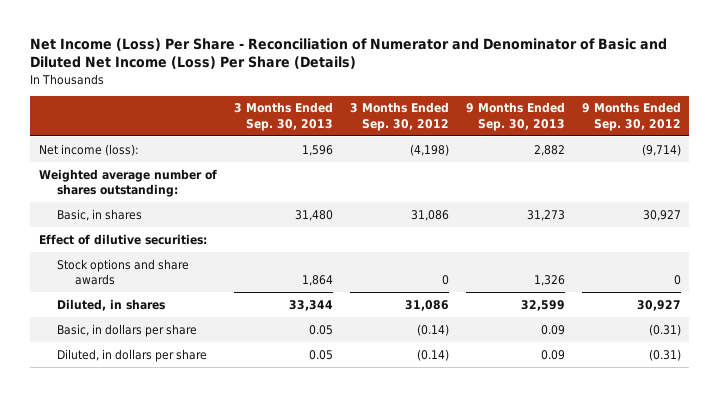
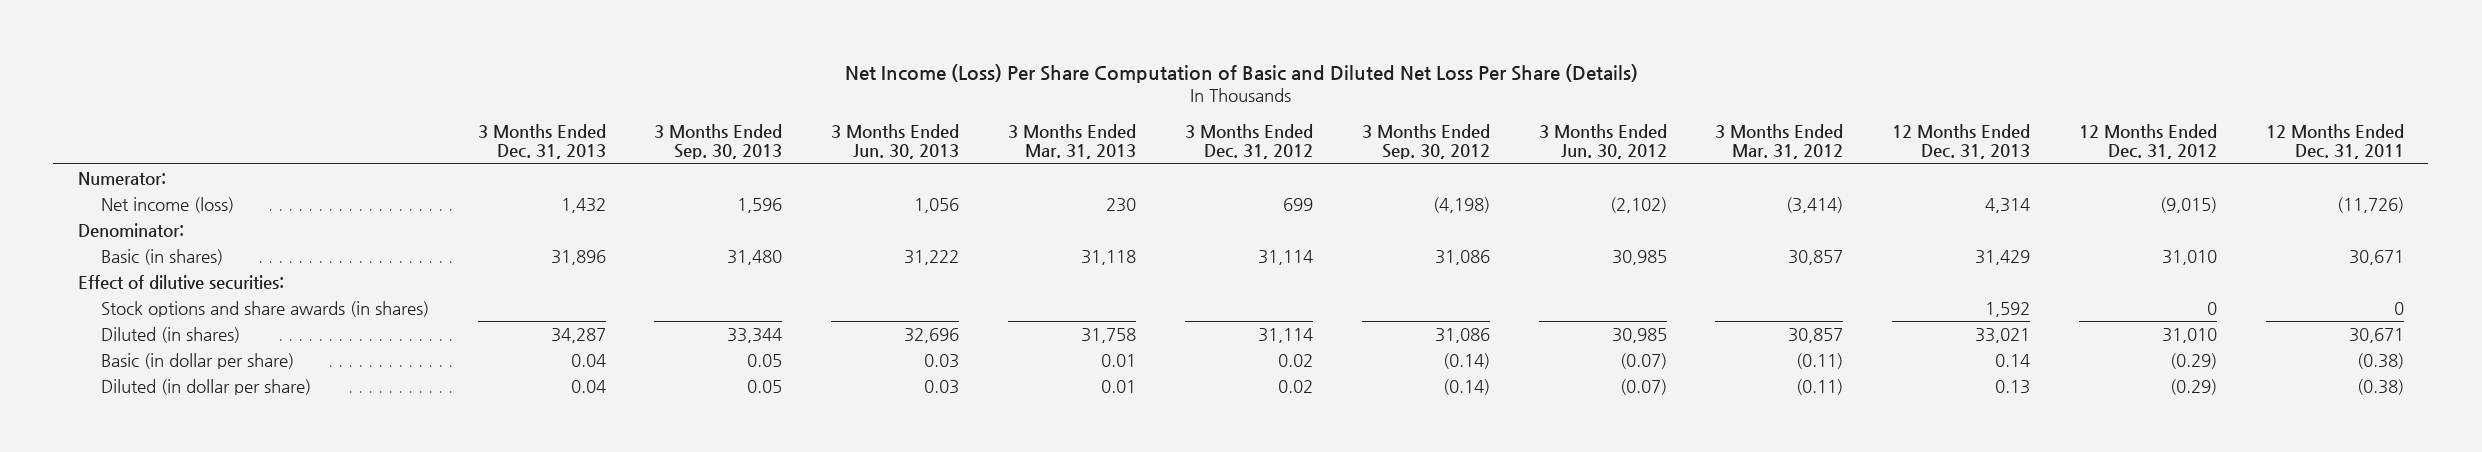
- Net Income (Loss) Per Share - Reconciliation of Numerator and Denominator of Basic and Diluted Net Income (Loss) Per Share (Details)
+ Net Income (Loss) Per Share Computation of Basic and Diluted Net Loss Per Share (Details)
- | 3 Months Ended Sep. 30, 2013 | 3 Months Ended Sep. 30, 2012 | 9 Months Ended Sep. 30, 2013 | 9 Months Ended Sep. 30, 2012
+ | 3 Months Ended Dec. 31, 2013 | 3 Months Ended Sep. 30, 2013 | 3 Months Ended Jun. 30, 2013 | 3 Months Ended Mar. 31, 2013 | 3 Months Ended Dec. 31, 2012 | 3 Months Ended Sep. 30, 2012 | 3 Months Ended Jun. 30, 2012 | 3 Months Ended Mar. 31, 2012 | 12 Months Ended Dec. 31, 2013 | 12 Months Ended Dec. 31, 2012 | 12 Months Ended Dec. 31, 2011
- Net income (loss): | 1,596 | (4,198) | 2,882 | (9,714)
- Weighted average number of shares outstanding:
- Basic, in shares | 31,480 | 31,086 | 31,273 | 30,927
+ Numerator:
+ Net income (loss) | 1,432 | 1,596 | 1,056 | 230 | 699 | (4,198) | (2,102) | (3,414) | 4,314 | (9,015) | (11,726)
+ Denominator:
+ Basic (in shares) | 31,896 | 31,480 | 31,222 | 31,118 | 31,114 | 31,086 | 30,985 | 30,857 | 31,429 | 31,010 | 30,671
- Stock options and share awards | 1,864 | 0 | 1,326 | 0
- Diluted, in shares | 33,344 | 31,086 | 32,599 | 30,927
- Basic, in dollars per share | 0.05 | (0.14) | 0.09 | (0.31)
- Diluted, in dollars per share | 0.05 | (0.14) | 0.09 | (0.31)
+ Stock options and share awards (in shares) | | | | | | | | | 1,592 | 0 | 0
+ Diluted (in shares) | 34,287 | 33,344 | 32,696 | 31,758 | 31,114 | 31,086 | 30,985 | 30,857 | 33,021 | 31,010 | 30,671
+ Basic (in dollar per share) | 0.04 | 0.05 | 0.03 | 0.01 | 0.02 | (0.14) | (0.07) | (0.11) | 0.14 | (0.29) | (0.38)
+ Diluted (in dollar per share) | 0.04 | 0.05 | 0.03 | 0.01 | 0.02 | (0.14) | (0.07) | (0.11) | 0.13 | (0.29) | (0.38)

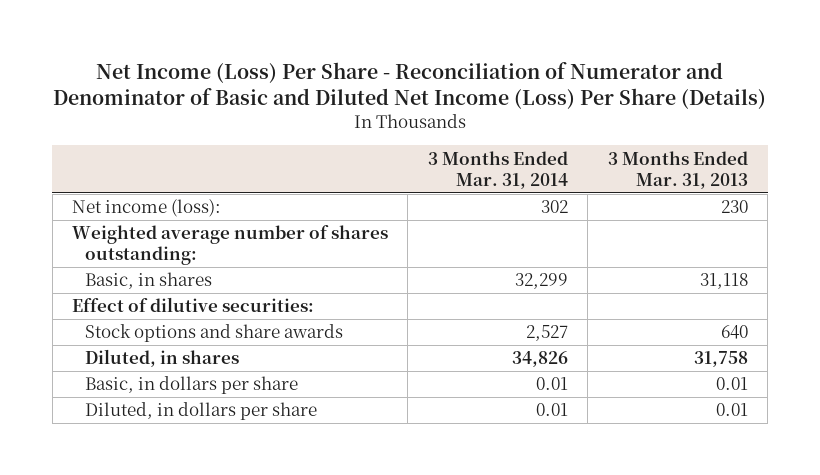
- Net Income (Loss) Per Share Computation of Basic and Diluted Net Loss Per Share (Details)
+ Net Income (Loss) Per Share - Reconciliation of Numerator and Denominator of Basic and Diluted Net Income (Loss) Per Share (Details)
- | 3 Months Ended Dec. 31, 2013 | 3 Months Ended Sep. 30, 2013 | 3 Months Ended Jun. 30, 2013 | 3 Months Ended Mar. 31, 2013 | 3 Months Ended Dec. 31, 2012 | 3 Months Ended Sep. 30, 2012 | 3 Months Ended Jun. 30, 2012 | 3 Months Ended Mar. 31, 2012 | 12 Months Ended Dec. 31, 2013 | 12 Months Ended Dec. 31, 2012 | 12 Months Ended Dec. 31, 2011
+ | 3 Months Ended Mar. 31, 2014 | 3 Months Ended Mar. 31, 2013
- Numerator:
- Net income (loss) | 1,432 | 1,596 | 1,056 | 230 | 699 | (4,198) | (2,102) | (3,414) | 4,314 | (9,015) | (11,726)
- Denominator:
- Basic (in shares) | 31,896 | 31,480 | 31,222 | 31,118 | 31,114 | 31,086 | 30,985 | 30,857 | 31,429 | 31,010 | 30,671
+ Net income (loss): | 302 | 230
+ Weighted average number of shares outstanding:
+ Basic, in shares | 32,299 | 31,118
- Stock options and share awards (in shares) | | | | | | | | | 1,592 | 0 | 0
- Diluted (in shares) | 34,287 | 33,344 | 32,696 | 31,758 | 31,114 | 31,086 | 30,985 | 30,857 | 33,021 | 31,010 | 30,671
- Basic (in dollar per share) | 0.04 | 0.05 | 0.03 | 0.01 | 0.02 | (0.14) | (0.07) | (0.11) | 0.14 | (0.29) | (0.38)
- Diluted (in dollar per share) | 0.04 | 0.05 | 0.03 | 0.01 | 0.02 | (0.14) | (0.07) | (0.11) | 0.13 | (0.29) | (0.38)
+ Stock options and share awards | 2,527 | 640
+ Diluted, in shares | 34,826 | 31,758
+ Basic, in dollars per share | 0.01 | 0.01
+ Diluted, in dollars per share | 0.01 | 0.01

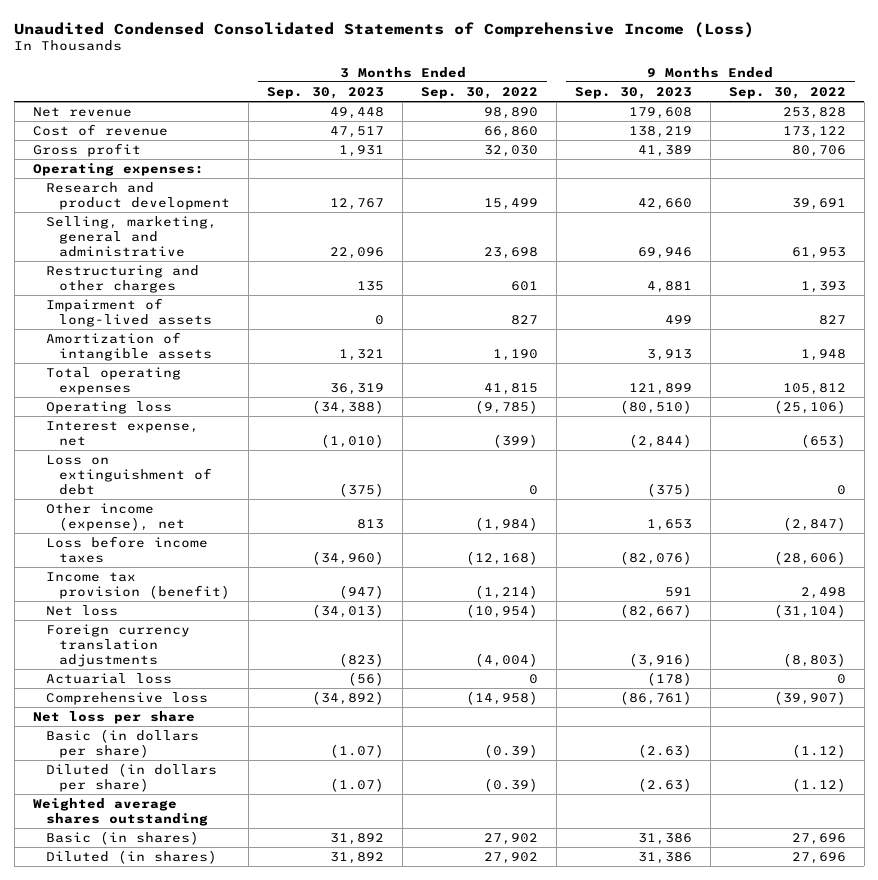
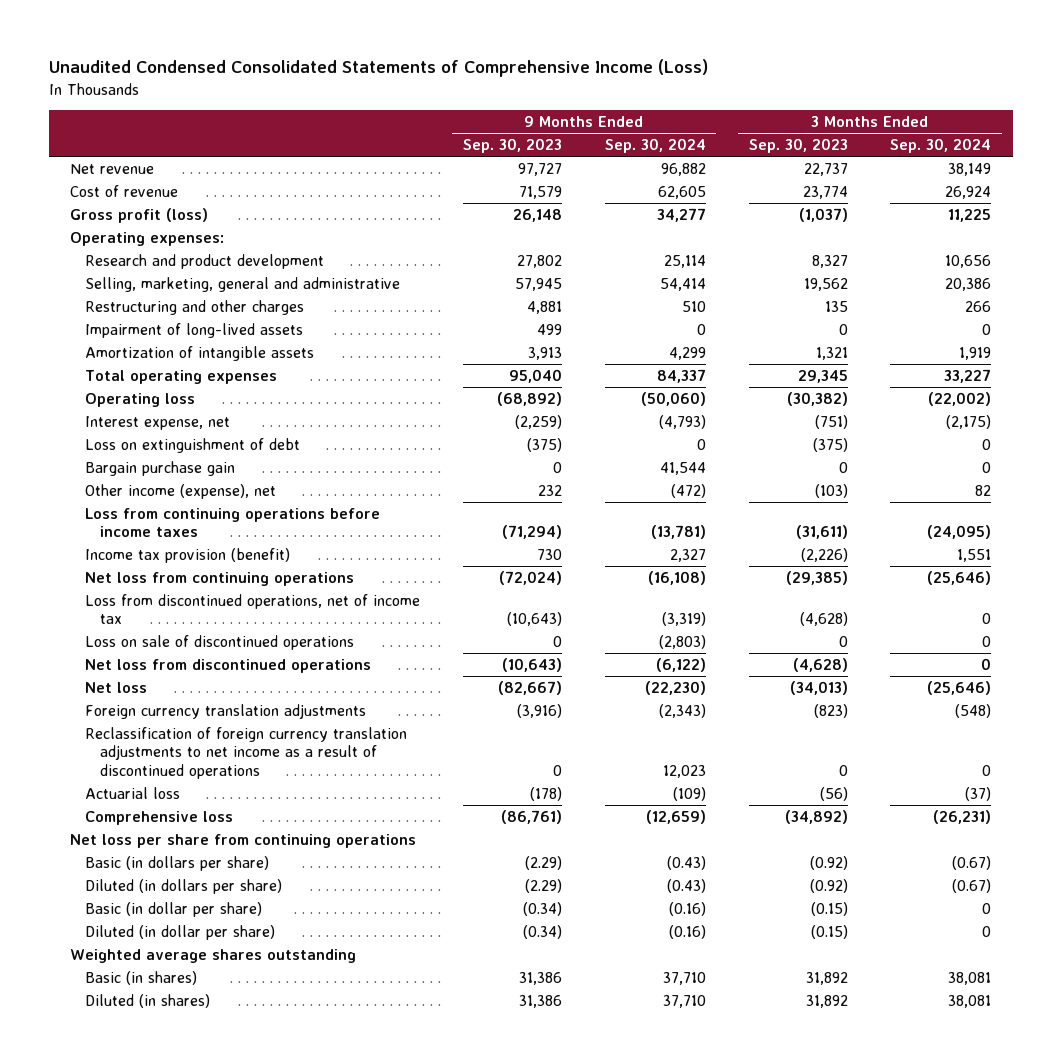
- | 3 Months Ended Sep. 30, 2023 | 3 Months Ended Sep. 30, 2022 | 9 Months Ended Sep. 30, 2023 | 9 Months Ended Sep. 30, 2022
+ | 9 Months Ended Sep. 30, 2023 | 9 Months Ended Sep. 30, 2024 | 3 Months Ended Sep. 30, 2023 | 3 Months Ended Sep. 30, 2024
- Net revenue | 49,448 | 98,890 | 179,608 | 253,828
- Cost of revenue | 47,517 | 66,860 | 138,219 | 173,122
- Gross profit | 1,931 | 32,030 | 41,389 | 80,706
+ Net revenue | 97,727 | 96,882 | 22,737 | 38,149
+ Cost of revenue | 71,579 | 62,605 | 23,774 | 26,924
+ Gross profit (loss) | 26,148 | 34,277 | (1,037) | 11,225
- Research and product development | 12,767 | 15,499 | 42,660 | 39,691
- Selling, marketing, general and administrative | 22,096 | 23,698 | 69,946 | 61,953
+ Research and product development | 27,802 | 25,114 | 8,327 | 10,656
+ Selling, marketing, general and administrative | 57,945 | 54,414 | 19,562 | 20,386
- Total operating expenses | 36,319 | 41,815 | 121,899 | 105,812
- Operating loss | (34,388) | (9,785) | (80,510) | (25,106)
- Interest expense, net | (1,010) | (399) | (2,844) | (653)
+ Total operating expenses | 95,040 | 84,337 | 29,345 | 33,227
+ Operating loss | (68,892) | (50,060) | (30,382) | (22,002)
+ Interest expense, net | (2,259) | (4,793) | (751) | (2,175)
- Other income (expense), net | 813 | (1,984) | 1,653 | (2,847)
- Loss before income taxes | (34,960) | (12,168) | (82,076) | (28,606)
- Income tax provision (benefit) | (947) | (1,214) | 591 | 2,498
+ Bargain purchase gain | 0 | 41,544 | 0 | 0
+ Other income (expense), net | 232 | (472) | (103) | 82
+ Loss from continuing operations before income taxes | (71,294) | (13,781) | (31,611) | (24,095)
+ Income tax provision (benefit) | 730 | 2,327 | (2,226) | 1,551
+ Net loss from continuing operations | (72,024) | (16,108) | (29,385) | (25,646)
+ Loss from discontinued operations, net of income tax | (10,643) | (3,319) | (4,628) | 0
+ Loss on sale of discontinued operations | 0 | (2,803) | 0 | 0
+ Net loss from discontinued operations | (10,643) | (6,122) | (4,628) | 0
+ Reclassification of foreign currency translation adjustments to net income as a result of discontinued operations | 0 | 12,023 | 0 | 0
- Net loss per share
- Basic (in dollars per share) | (1.07) | (0.39) | (2.63) | (1.12)
- Diluted (in dollars per share) | (1.07) | (0.39) | (2.63) | (1.12)
+ Net loss per share from continuing operations
+ Basic (in dollars per share) | (2.29) | (0.43) | (0.92) | (0.67)
+ Diluted (in dollars per share) | (2.29) | (0.43) | (0.92) | (0.67)
+ Basic (in dollar per share) | (0.34) | (0.16) | (0.15) | 0
+ Diluted (in dollar per share) | (0.34) | (0.16) | (0.15) | 0

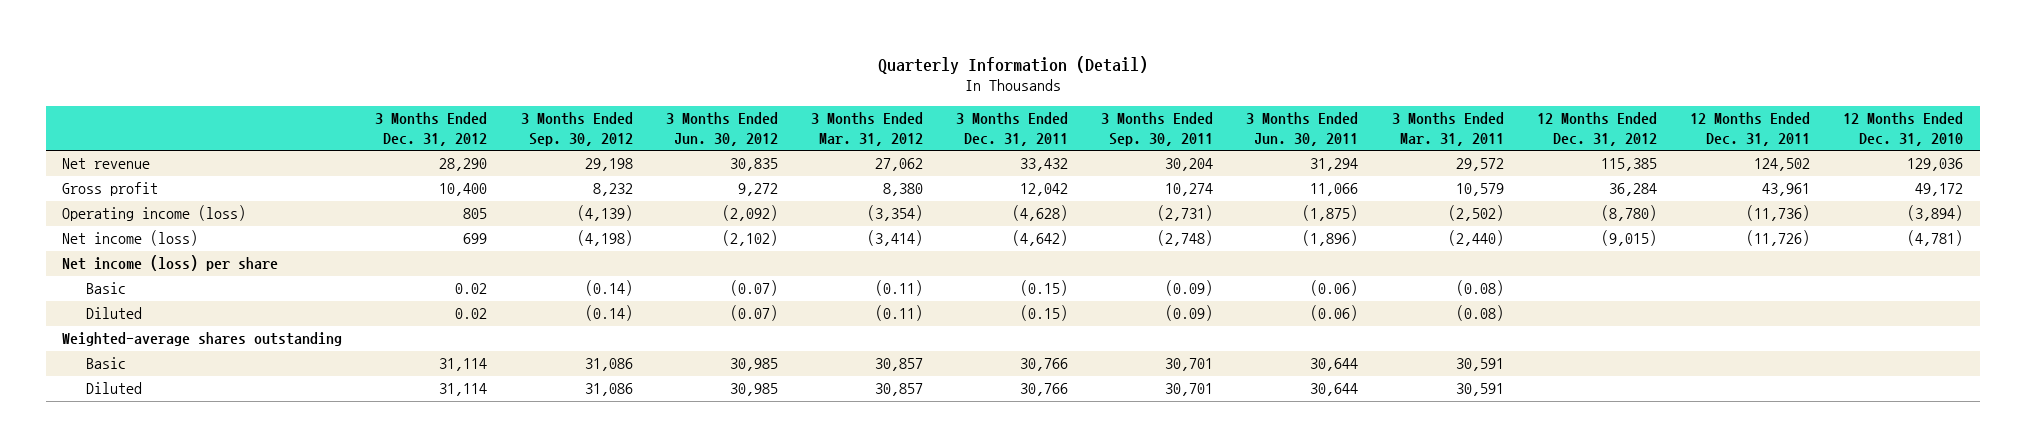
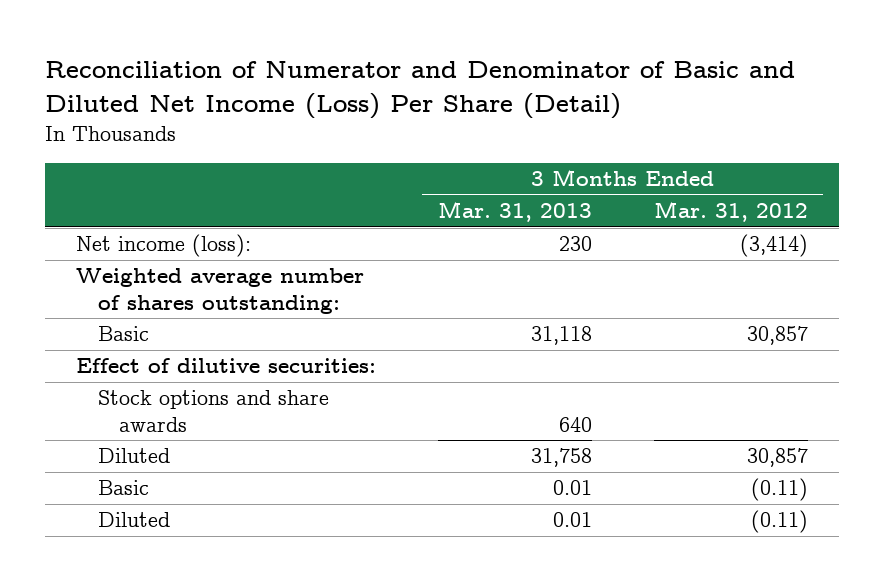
- Quarterly Information (Detail)
+ Reconciliation of Numerator and Denominator of Basic and Diluted Net Income (Loss) Per Share (Detail)
- | 3 Months Ended Dec. 31, 2012 | 3 Months Ended Sep. 30, 2012 | 3 Months Ended Jun. 30, 2012 | 3 Months Ended Mar. 31, 2012 | 3 Months Ended Dec. 31, 2011 | 3 Months Ended Sep. 30, 2011 | 3 Months Ended Jun. 30, 2011 | 3 Months Ended Mar. 31, 2011 | 12 Months Ended Dec. 31, 2012 | 12 Months Ended Dec. 31, 2011 | 12 Months Ended Dec. 31, 2010
+ | 3 Months Ended Mar. 31, 2013 | 3 Months Ended Mar. 31, 2012
- Net revenue | 28,290 | 29,198 | 30,835 | 27,062 | 33,432 | 30,204 | 31,294 | 29,572 | 115,385 | 124,502 | 129,036
- Gross profit | 10,400 | 8,232 | 9,272 | 8,380 | 12,042 | 10,274 | 11,066 | 10,579 | 36,284 | 43,961 | 49,172
- Operating income (loss) | 805 | (4,139) | (2,092) | (3,354) | (4,628) | (2,731) | (1,875) | (2,502) | (8,780) | (11,736) | (3,894)
- Net income (loss) | 699 | (4,198) | (2,102) | (3,414) | (4,642) | (2,748) | (1,896) | (2,440) | (9,015) | (11,726) | (4,781)
- Net income (loss) per share
- Weighted-average shares outstanding
+ Net income (loss): | 230 | (3,414)
+ Weighted average number of shares outstanding:
+ Effect of dilutive securities:
+ Stock options and share awards | 640 |
moved down: Basic | 0.01 | (0.11)
moved down: Diluted | 0.01 | (0.11)

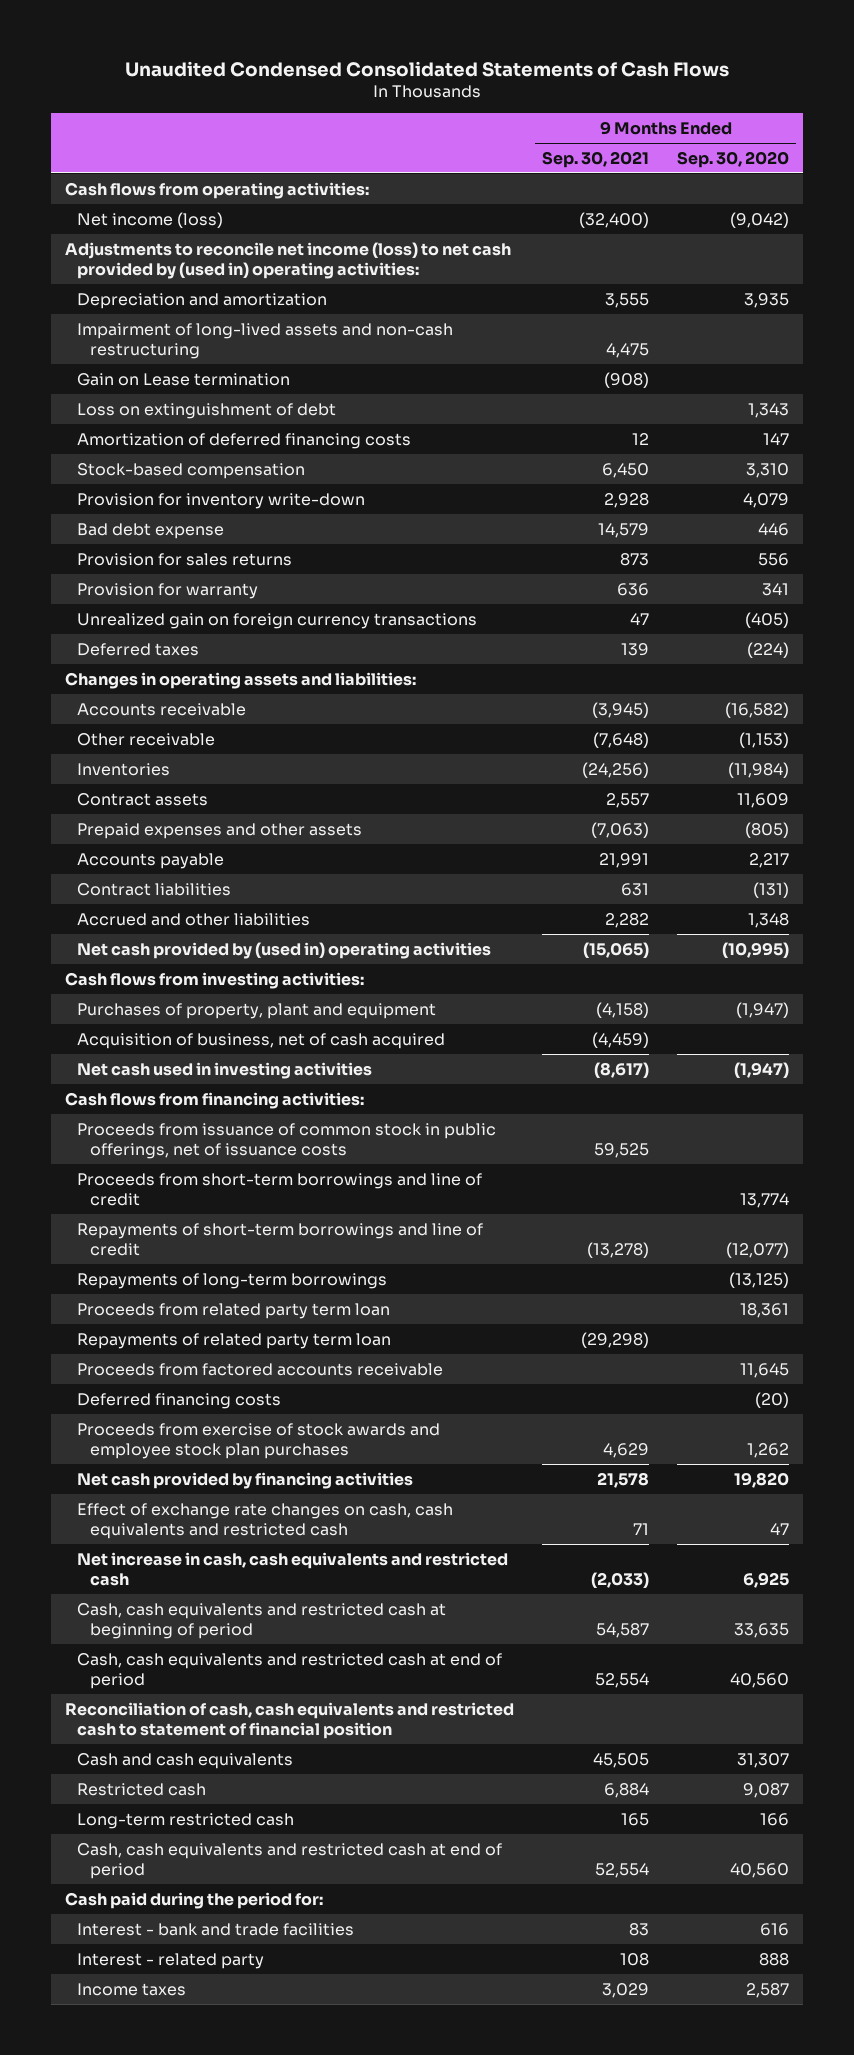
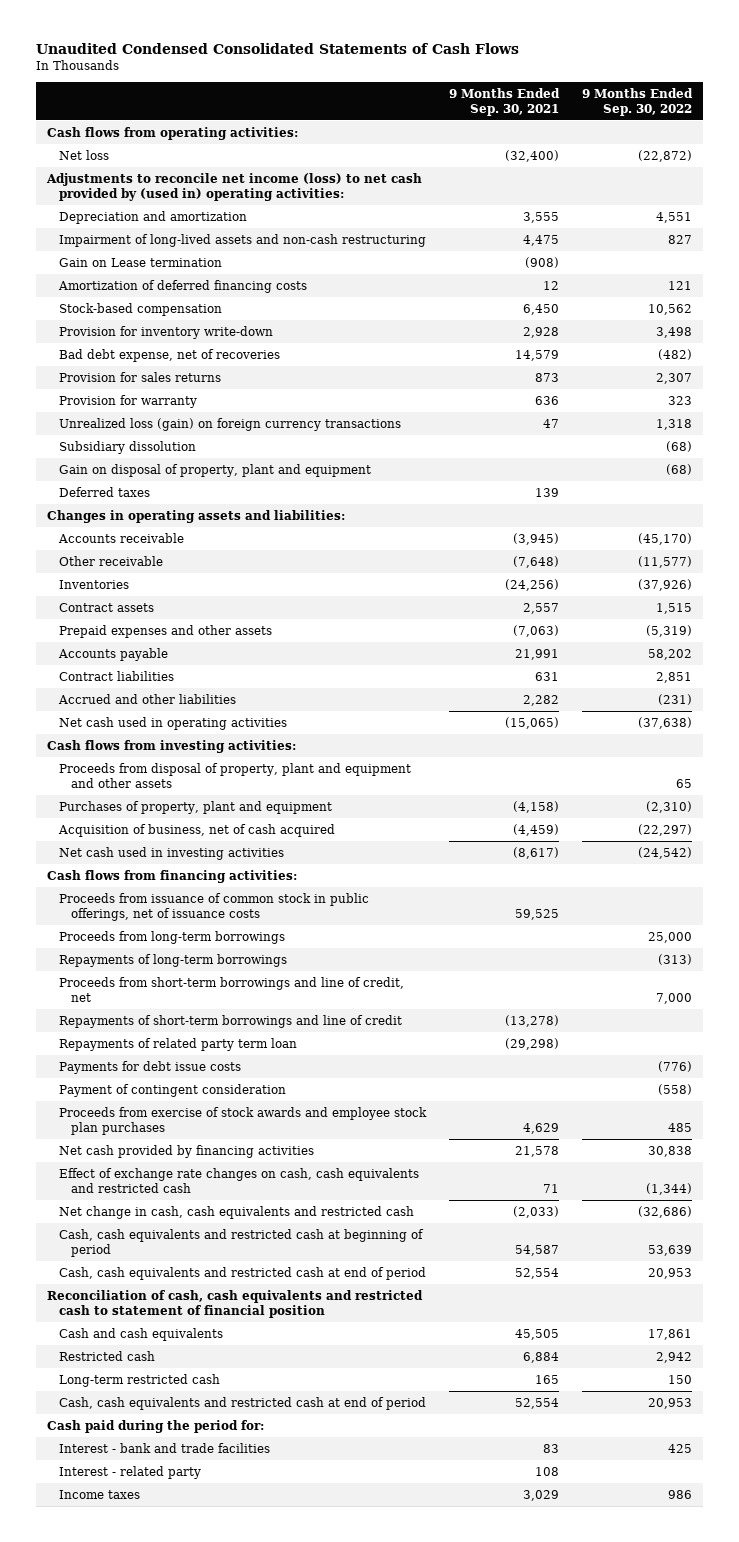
- | 9 Months Ended Sep. 30, 2021 | 9 Months Ended Sep. 30, 2020
+ | 9 Months Ended Sep. 30, 2021 | 9 Months Ended Sep. 30, 2022
- Net income (loss) | (32,400) | (9,042)
+ Net loss | (32,400) | (22,872)
- Loss on extinguishment of debt | | 1,343
- Bad debt expense | 14,579 | 446
+ Bad debt expense, net of recoveries | 14,579 | (482)
- Unrealized gain on foreign currency transactions | 47 | (405)
+ Unrealized loss (gain) on foreign currency transactions | 47 | 1,318
+ Subsidiary dissolution | | (68)
+ Gain on disposal of property, plant and equipment | | (68)
- Net cash provided by (used in) operating activities | (15,065) | (10,995)
+ Net cash used in operating activities | (15,065) | (37,638)
+ Proceeds from disposal of property, plant and equipment and other assets | | 65
- Proceeds from short-term borrowings and line of credit | | 13,774
+ Proceeds from long-term borrowings | | 25,000
- Proceeds from related party term loan | | 18,361
+ Proceeds from short-term borrowings and line of credit, net | | 7,000
moved down: Repayments of short-term borrowings and line of credit | (13,278) |
- Proceeds from factored accounts receivable | | 11,645
- Deferred financing costs | | (20)
+ Payments for debt issue costs | | (776)
+ Payment of contingent consideration | | (558)
- Net increase in cash, cash equivalents and restricted cash | (2,033) | 6,925
+ Net change in cash, cash equivalents and restricted cash | (2,033) | (32,686)

